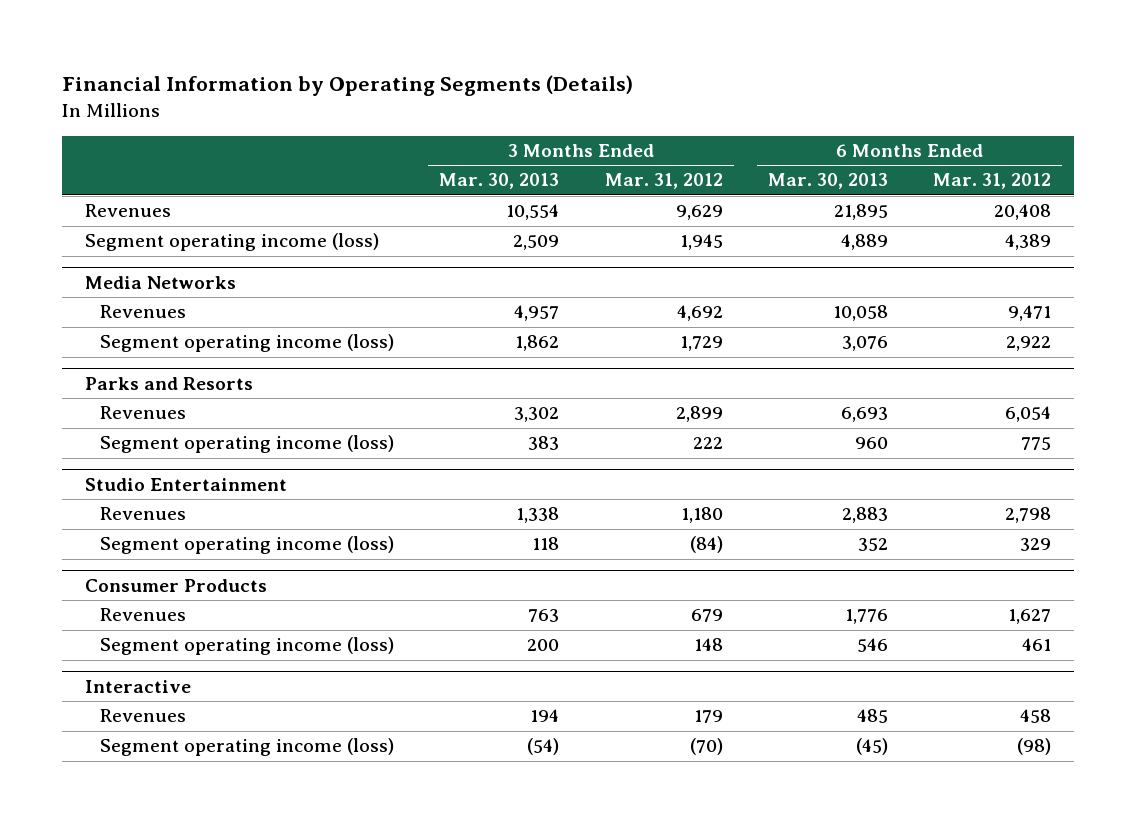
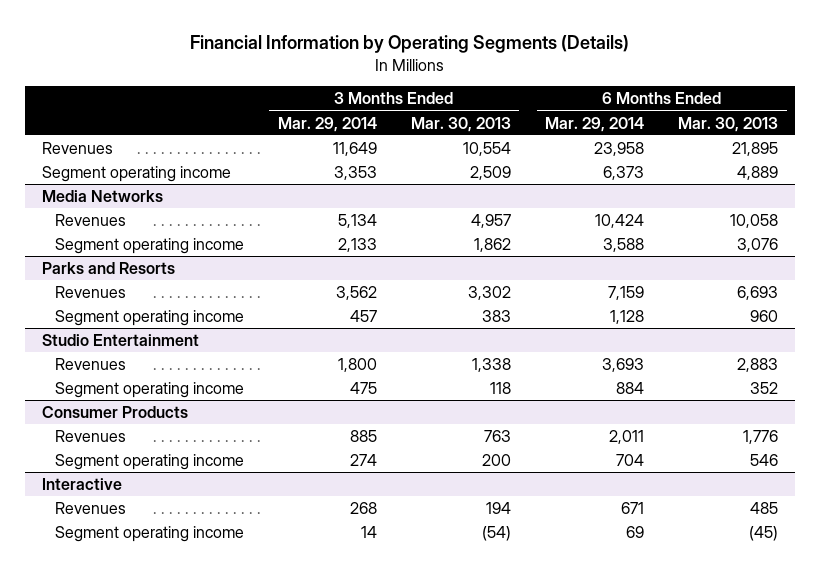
- | 3 Months Ended Mar. 30, 2013 | 3 Months Ended Mar. 31, 2012 | 6 Months Ended Mar. 30, 2013 | 6 Months Ended Mar. 31, 2012
+ | 3 Months Ended Mar. 29, 2014 | 3 Months Ended Mar. 30, 2013 | 6 Months Ended Mar. 29, 2014 | 6 Months Ended Mar. 30, 2013
- Segment operating income (loss) | 2,509 | 1,945 | 4,889 | 4,389
+ Segment operating income | 3,353 | 2,509 | 6,373 | 4,889
@ Media Networks
- Segment operating income (loss) | 1,862 | 1,729 | 3,076 | 2,922
+ Segment operating income | 2,133 | 1,862 | 3,588 | 3,076
@ Parks and Resorts
- Segment operating income (loss) | 383 | 222 | 960 | 775
+ Segment operating income | 457 | 383 | 1,128 | 960
@ Studio Entertainment
- Segment operating income (loss) | 118 | (84) | 352 | 329
+ Segment operating income | 475 | 118 | 884 | 352
@ Consumer Products
- Segment operating income (loss) | 200 | 148 | 546 | 461
+ Segment operating income | 274 | 200 | 704 | 546
@ Interactive
- Segment operating income (loss) | (54) | (70) | (45) | (98)
+ Segment operating income | 14 | (54) | 69 | (45)

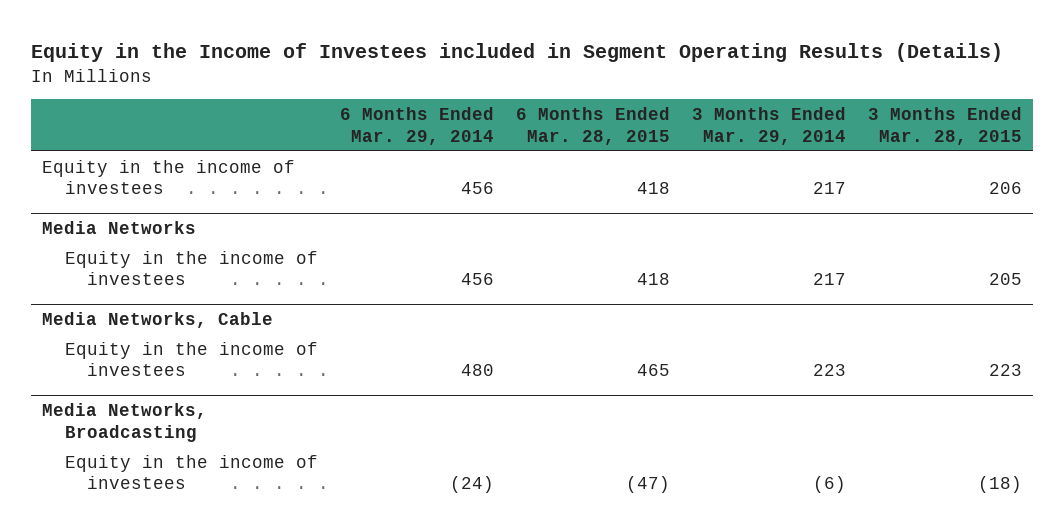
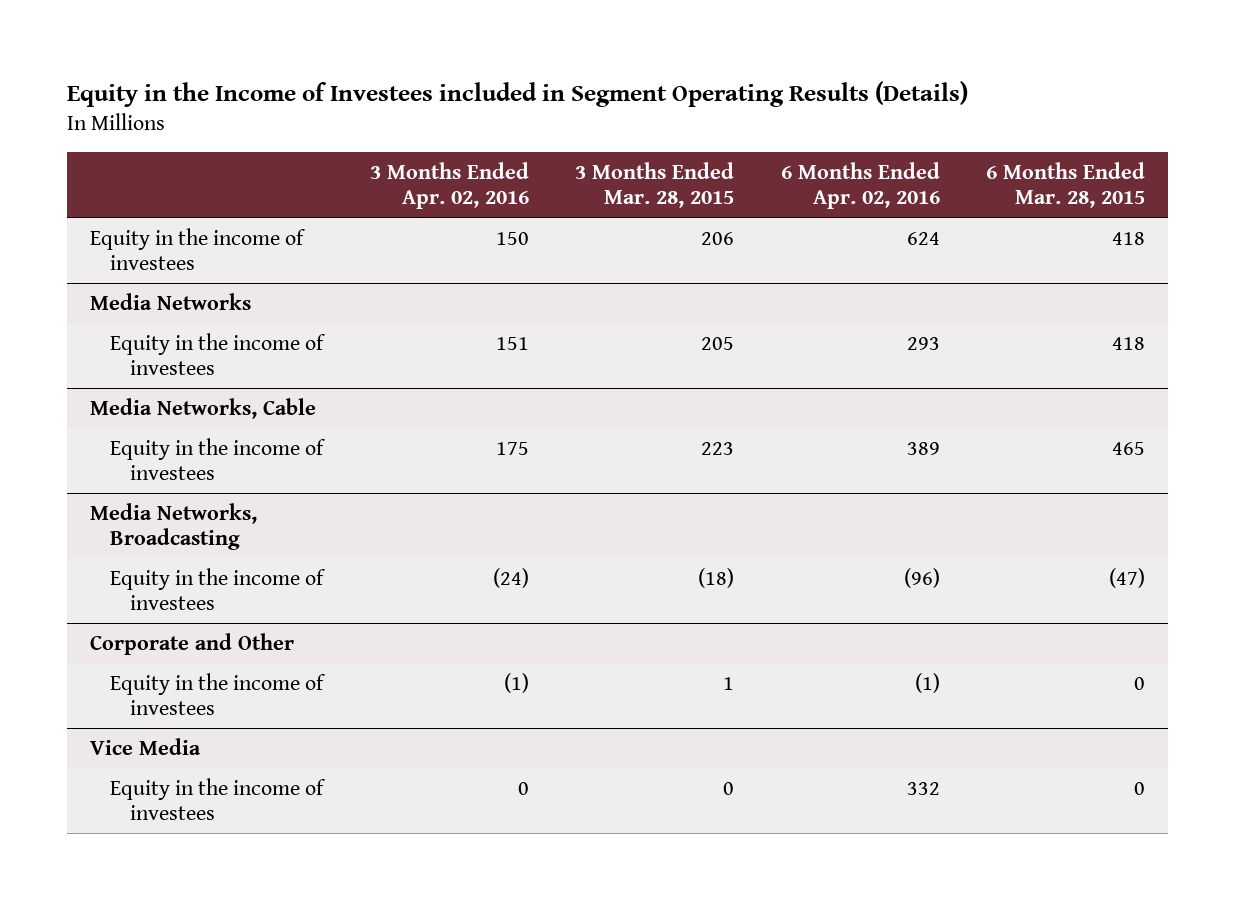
- | 6 Months Ended Mar. 29, 2014 | 6 Months Ended Mar. 28, 2015 | 3 Months Ended Mar. 29, 2014 | 3 Months Ended Mar. 28, 2015
+ | 3 Months Ended Apr. 02, 2016 | 3 Months Ended Mar. 28, 2015 | 6 Months Ended Apr. 02, 2016 | 6 Months Ended Mar. 28, 2015
+ Corporate and Other
+ Equity in the income of investees | (1) | 1 | (1) | 0
+ Vice Media
+ Equity in the income of investees | 0 | 0 | 332 | 0

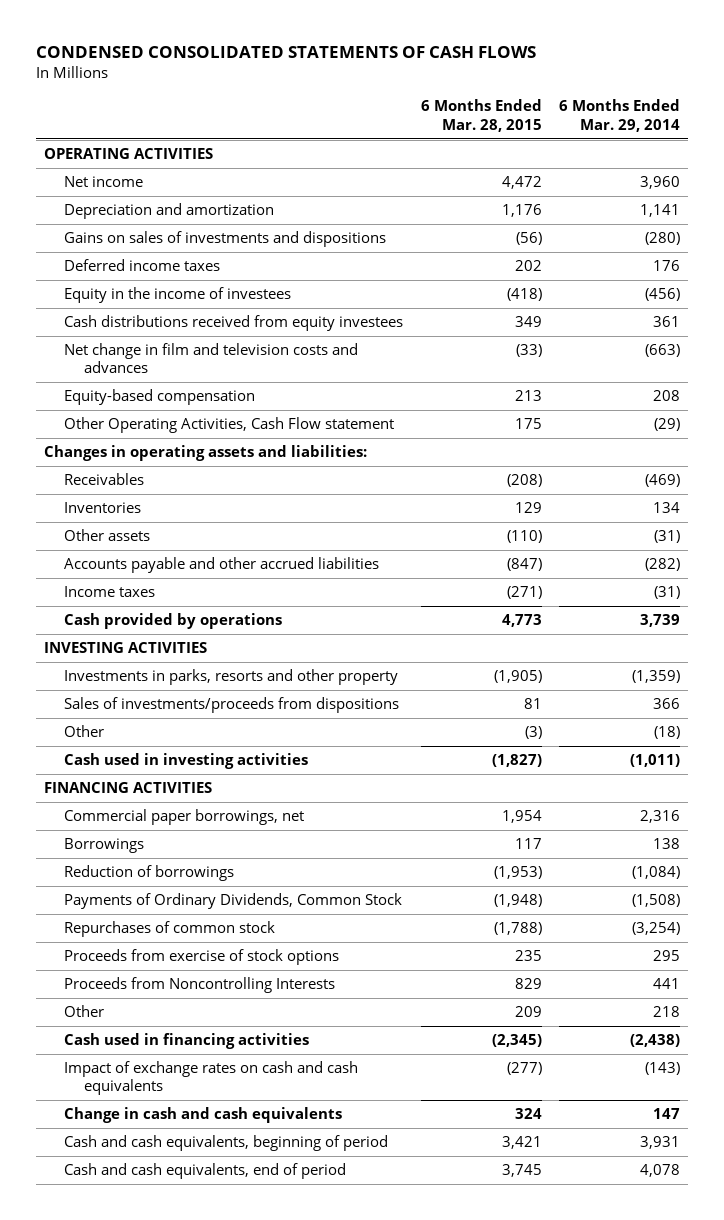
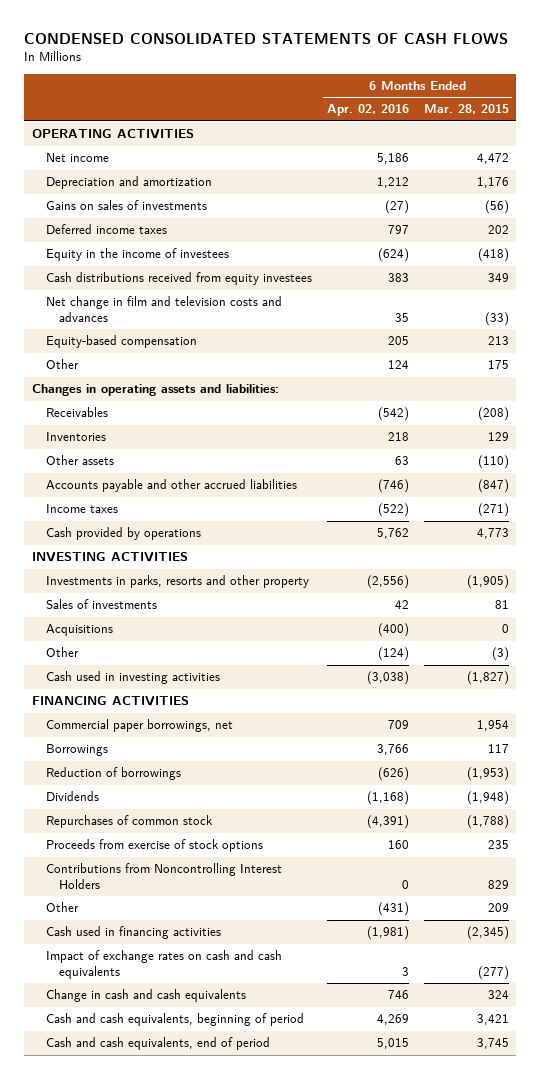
- | 6 Months Ended Mar. 28, 2015 | 6 Months Ended Mar. 29, 2014
+ | 6 Months Ended Apr. 02, 2016 | 6 Months Ended Mar. 28, 2015
- Gains on sales of investments and dispositions | (56) | (280)
+ Gains on sales of investments | (27) | (56)
- Other Operating Activities, Cash Flow statement | 175 | (29)
+ Other | 124 | 175
- Sales of investments/proceeds from dispositions | 81 | 366
+ Sales of investments | 42 | 81
+ Acquisitions | (400) | 0
- Payments of Ordinary Dividends, Common Stock | (1,948) | (1,508)
+ Dividends | (1,168) | (1,948)
- Proceeds from Noncontrolling Interests | 829 | 441
+ Contributions from Noncontrolling Interest Holders | 0 | 829

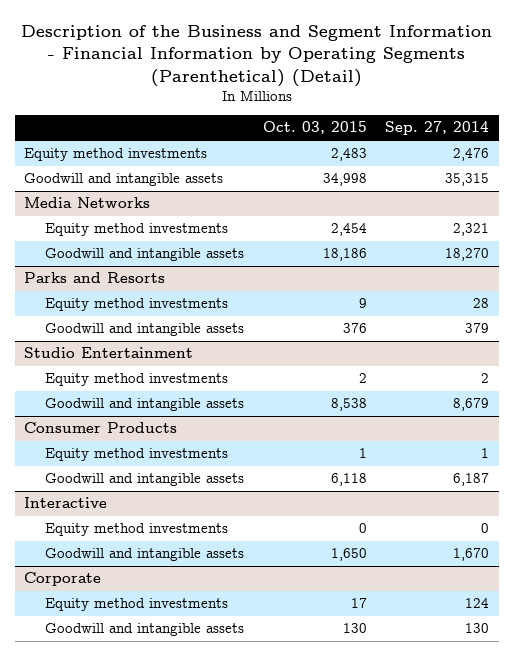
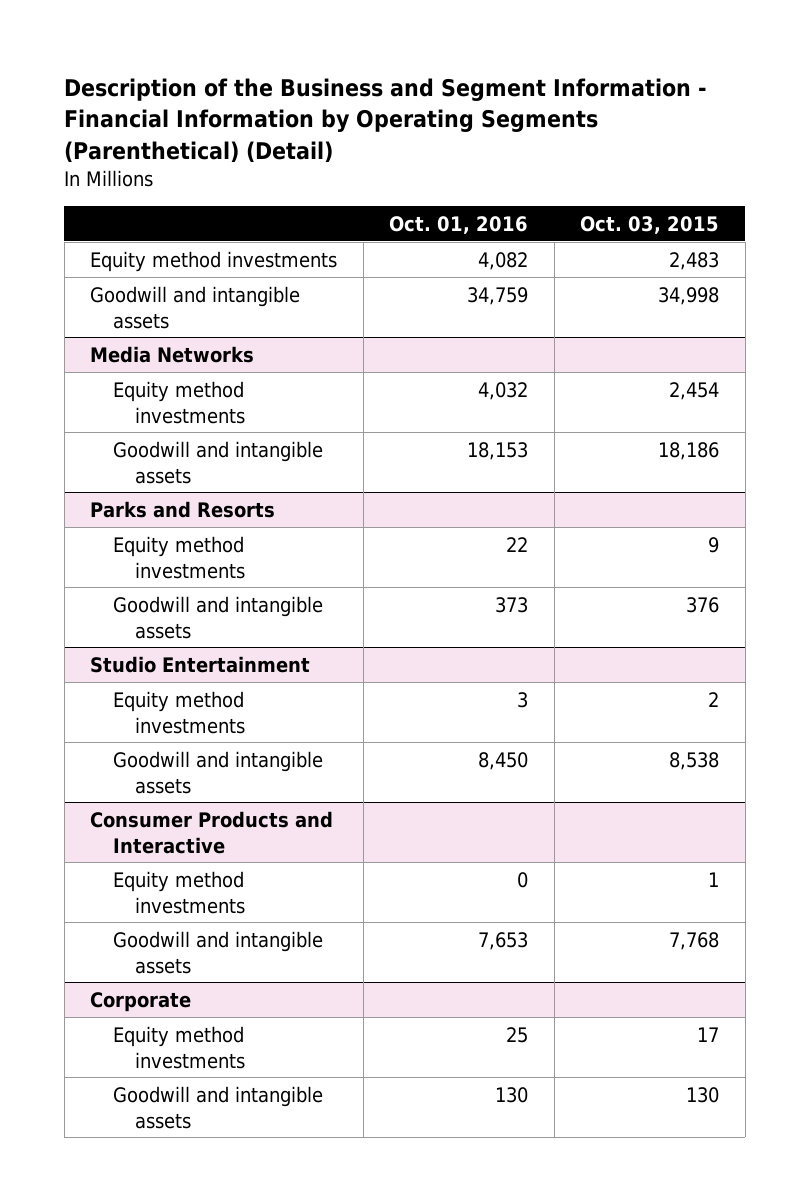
- | Oct. 03, 2015 | Sep. 27, 2014
+ | Oct. 01, 2016 | Oct. 03, 2015
- Consumer Products
+ Consumer Products and Interactive
- Goodwill and intangible assets | 6,118 | 6,187
- Interactive
- Equity method investments | 0 | 0
- Goodwill and intangible assets | 1,650 | 1,670
+ Goodwill and intangible assets | 7,653 | 7,768

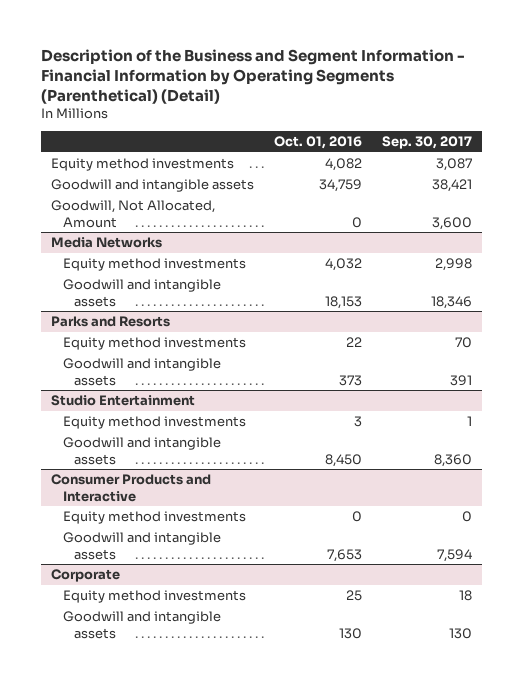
- | Oct. 01, 2016 | Oct. 03, 2015
+ | Oct. 01, 2016 | Sep. 30, 2017
+ Goodwill, Not Allocated, Amount | 0 | 3,600

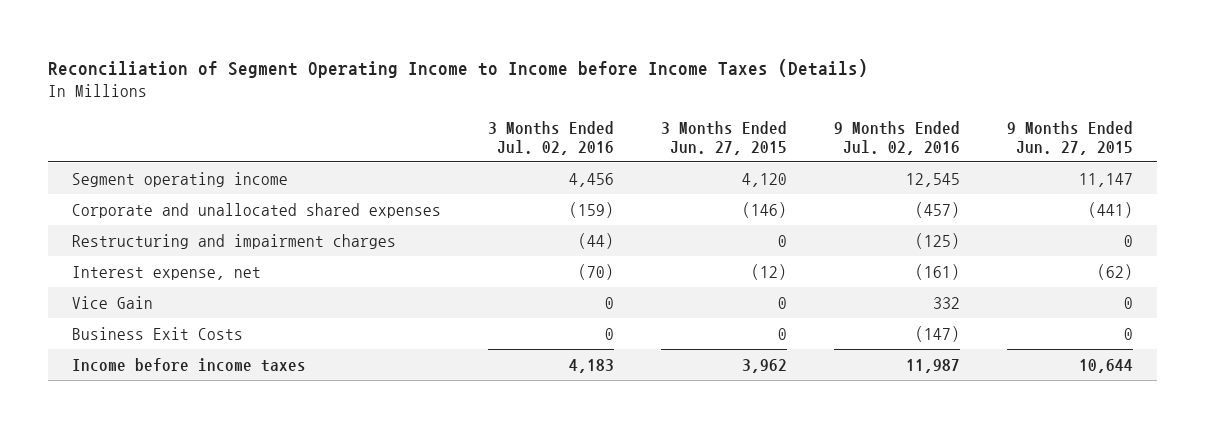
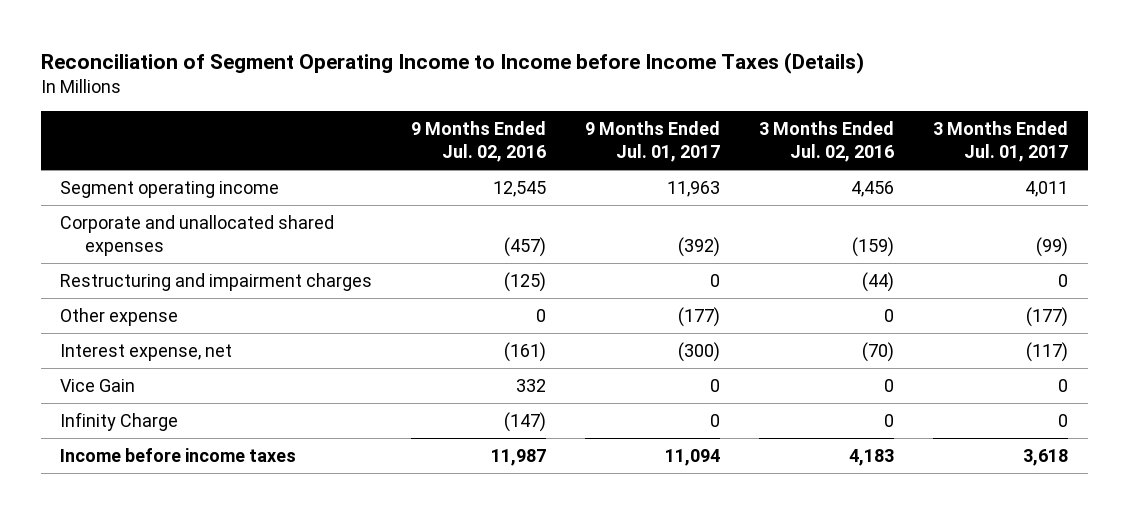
- | 3 Months Ended Jul. 02, 2016 | 3 Months Ended Jun. 27, 2015 | 9 Months Ended Jul. 02, 2016 | 9 Months Ended Jun. 27, 2015
+ | 9 Months Ended Jul. 02, 2016 | 9 Months Ended Jul. 01, 2017 | 3 Months Ended Jul. 02, 2016 | 3 Months Ended Jul. 01, 2017
+ Other expense | 0 | (177) | 0 | (177)
- Business Exit Costs | 0 | 0 | (147) | 0
+ Infinity Charge | (147) | 0 | 0 | 0

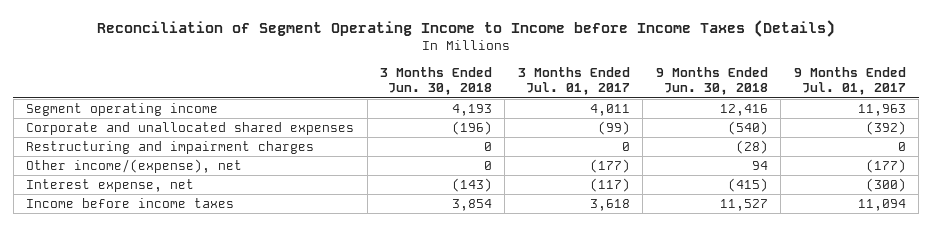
- | 9 Months Ended Jul. 02, 2016 | 9 Months Ended Jul. 01, 2017 | 3 Months Ended Jul. 02, 2016 | 3 Months Ended Jul. 01, 2017
+ | 3 Months Ended Jun. 30, 2018 | 3 Months Ended Jul. 01, 2017 | 9 Months Ended Jun. 30, 2018 | 9 Months Ended Jul. 01, 2017
- Other expense | 0 | (177) | 0 | (177)
+ Other income/(expense), net | 0 | (177) | 94 | (177)
- Vice Gain | 332 | 0 | 0 | 0
- Infinity Charge | (147) | 0 | 0 | 0

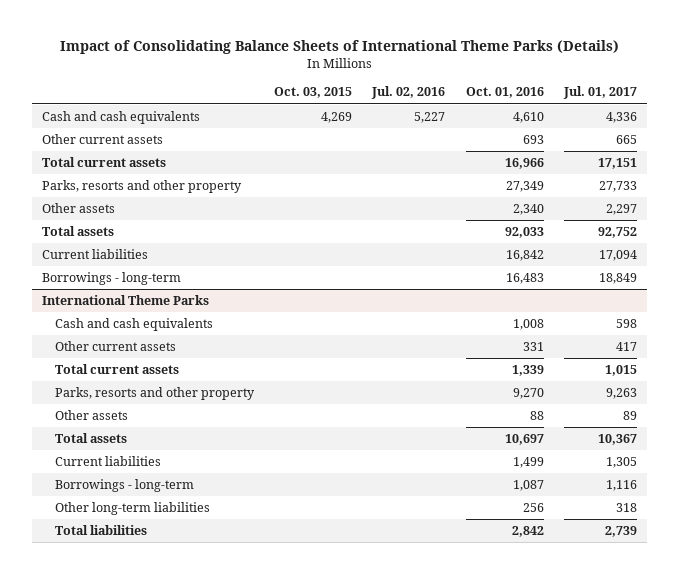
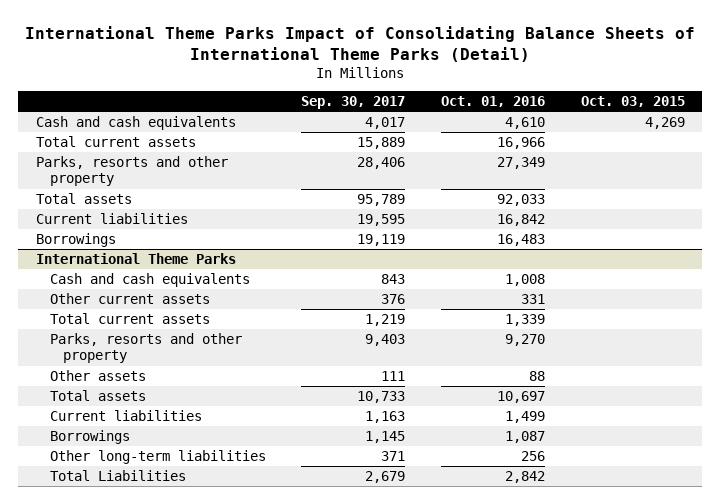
- Impact of Consolidating Balance Sheets of International Theme Parks (Details)
+ International Theme Parks Impact of Consolidating Balance Sheets of International Theme Parks (Detail)
- | Oct. 03, 2015 | Jul. 02, 2016 | Oct. 01, 2016 | Jul. 01, 2017
+ | Sep. 30, 2017 | Oct. 01, 2016 | Oct. 03, 2015
- Other current assets | | | 693 | 665
- Other assets | | | 2,340 | 2,297
- Borrowings - long-term | | | 16,483 | 18,849
+ Borrowings | 19,119 | 16,483 |
@ International Theme Parks
- Borrowings - long-term | | | 1,087 | 1,116
+ Borrowings | 1,145 | 1,087 |
- Total liabilities | | | 2,842 | 2,739
+ Total Liabilities | 2,679 | 2,842 |

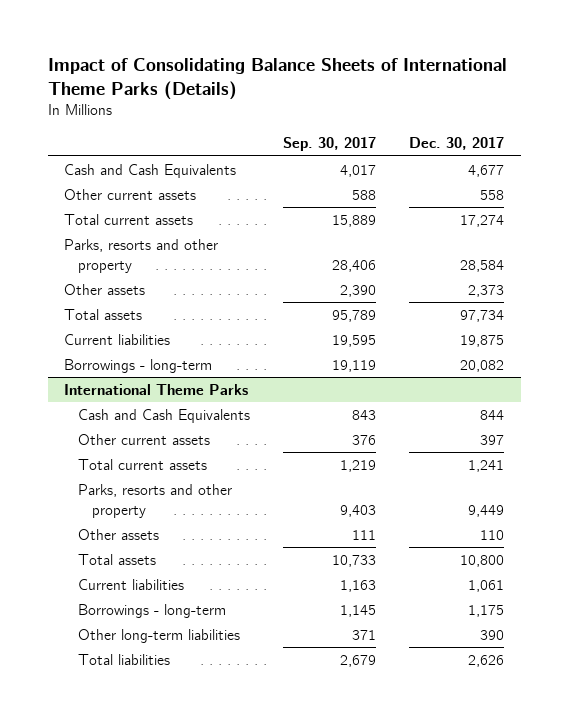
- International Theme Parks Impact of Consolidating Balance Sheets of International Theme Parks (Detail)
+ Impact of Consolidating Balance Sheets of International Theme Parks (Details)
- | Sep. 30, 2017 | Oct. 01, 2016 | Oct. 03, 2015
+ | Sep. 30, 2017 | Dec. 30, 2017
- Cash and cash equivalents | 4,017 | 4,610 | 4,269
+ Cash and Cash Equivalents | 4,017 | 4,677
+ Other current assets | 588 | 558
+ Other assets | 2,390 | 2,373
- Borrowings | 19,119 | 16,483 |
+ Borrowings - long-term | 19,119 | 20,082
@ International Theme Parks
- Cash and cash equivalents | 843 | 1,008 |
+ Cash and Cash Equivalents | 843 | 844
- Borrowings | 1,145 | 1,087 |
+ Borrowings - long-term | 1,145 | 1,175
- Total Liabilities | 2,679 | 2,842 |
+ Total liabilities | 2,679 | 2,626

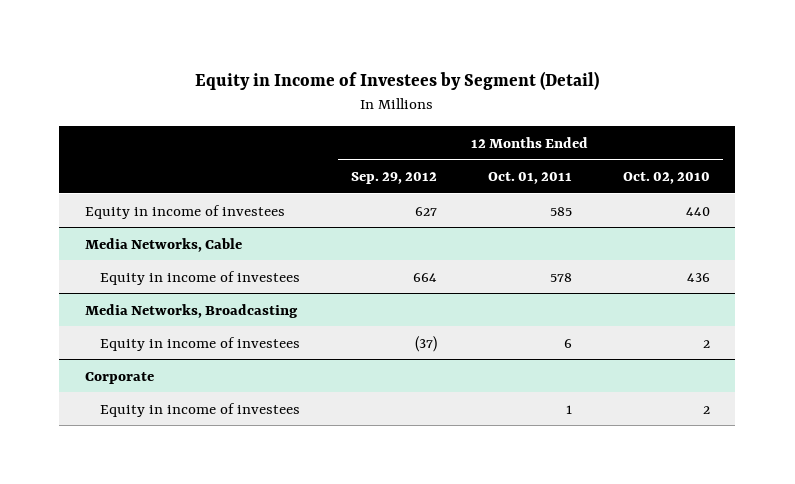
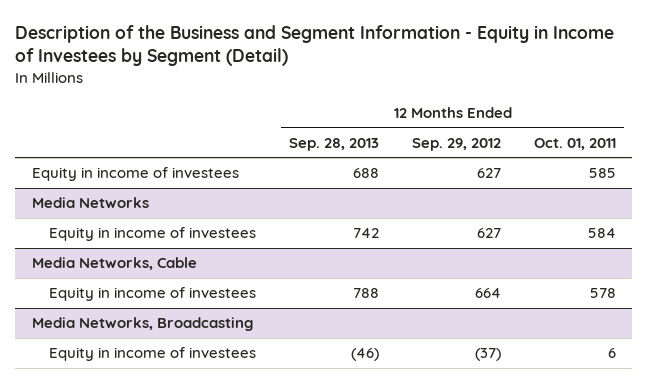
- Equity in Income of Investees by Segment (Detail)
+ Description of the Business and Segment Information - Equity in Income of Investees by Segment (Detail)
- | 12 Months Ended Sep. 29, 2012 | 12 Months Ended Oct. 01, 2011 | 12 Months Ended Oct. 02, 2010
+ | 12 Months Ended Sep. 28, 2013 | 12 Months Ended Sep. 29, 2012 | 12 Months Ended Oct. 01, 2011
+ Media Networks
+ Equity in income of investees | 742 | 627 | 584
- Corporate
- Equity in income of investees | | 1 | 2

